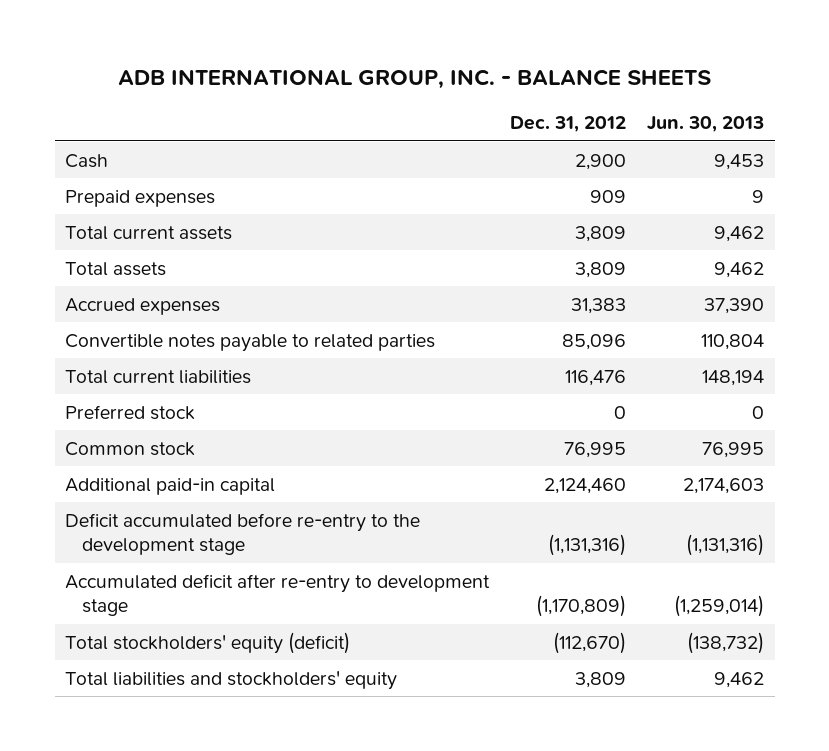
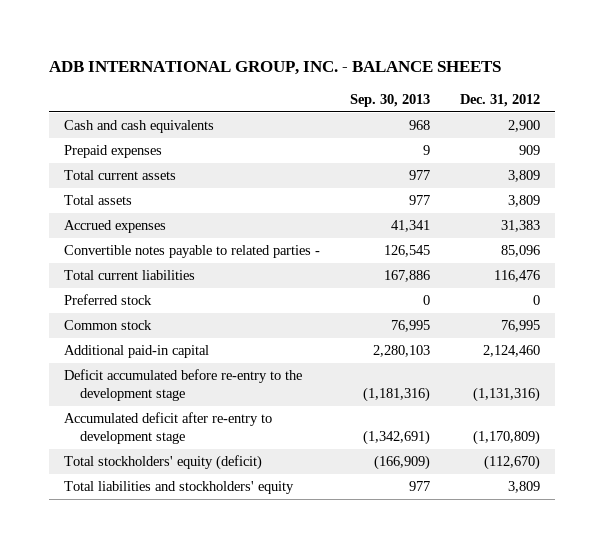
- | Dec. 31, 2012 | Jun. 30, 2013
+ | Sep. 30, 2013 | Dec. 31, 2012
- Cash | 2,900 | 9,453
+ Cash and cash equivalents | 968 | 2,900
- Convertible notes payable to related parties | 85,096 | 110,804
+ Convertible notes payable to related parties - | 126,545 | 85,096

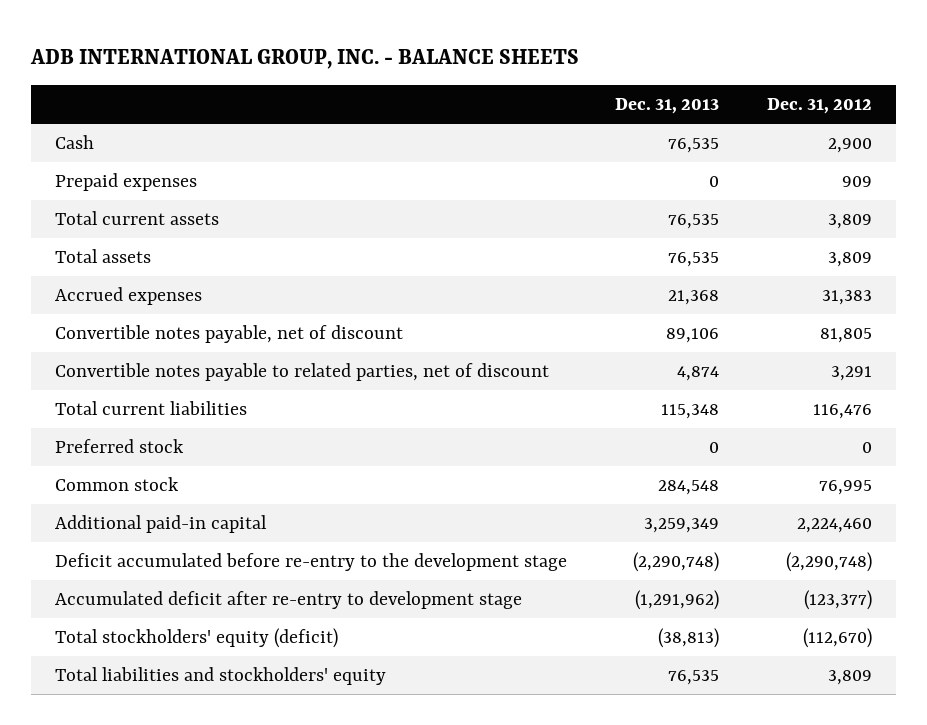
- | Sep. 30, 2013 | Dec. 31, 2012
+ | Dec. 31, 2013 | Dec. 31, 2012
- Cash and cash equivalents | 968 | 2,900
+ Cash | 76,535 | 2,900
- Convertible notes payable to related parties - | 126,545 | 85,096
+ Convertible notes payable, net of discount | 89,106 | 81,805
+ Convertible notes payable to related parties, net of discount | 4,874 | 3,291
- Additional paid-in capital | 2,280,103 | 2,124,460
- Deficit accumulated before re-entry to the development stage | (1,181,316) | (1,131,316)
- Accumulated deficit after re-entry to development stage | (1,342,691) | (1,170,809)
+ Additional paid-in capital | 3,259,349 | 2,224,460
+ Deficit accumulated before re-entry to the development stage | (2,290,748) | (2,290,748)
+ Accumulated deficit after re-entry to development stage | (1,291,962) | (123,377)

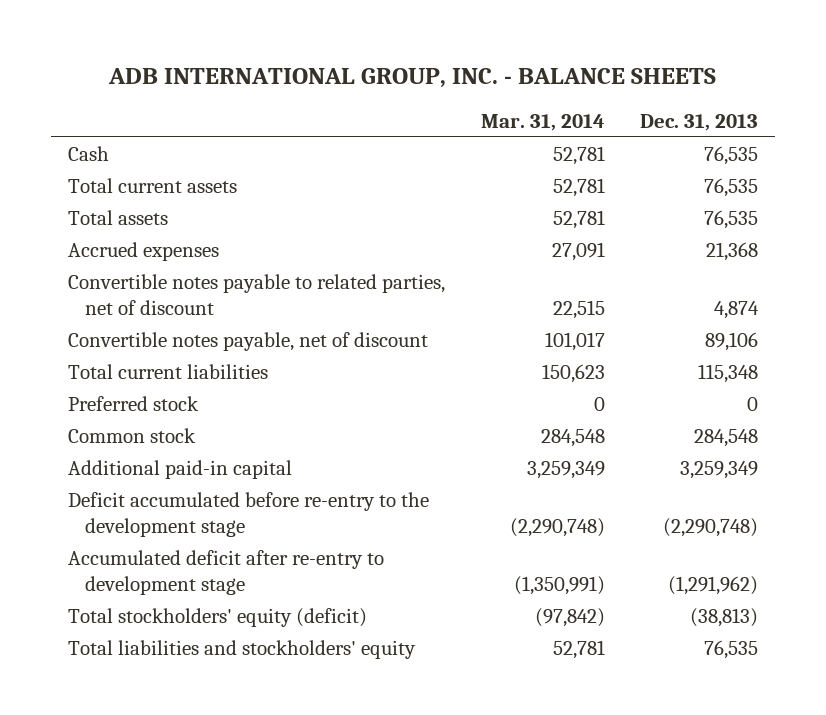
- | Dec. 31, 2013 | Dec. 31, 2012
+ | Mar. 31, 2014 | Dec. 31, 2013
- Prepaid expenses | 0 | 909
moved down: Convertible notes payable, net of discount | 101,017 | 89,106

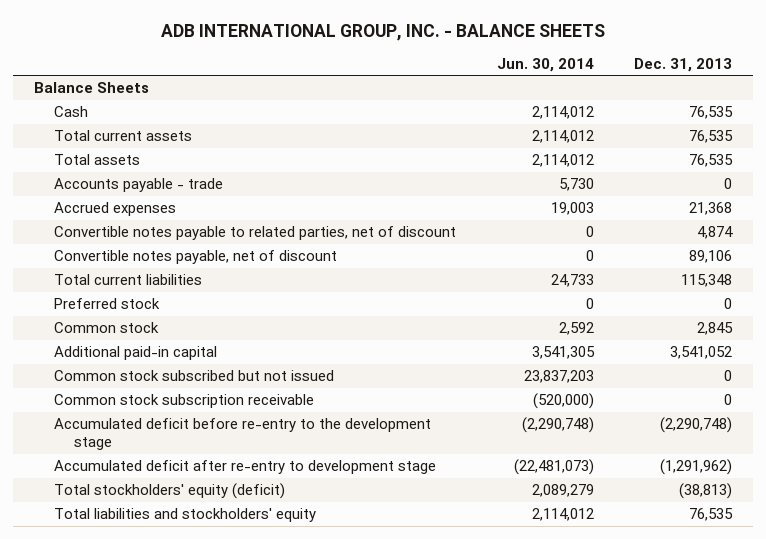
- | Mar. 31, 2014 | Dec. 31, 2013
+ | Jun. 30, 2014 | Dec. 31, 2013
+ Balance Sheets
+ Accounts payable - trade | 5,730 | 0
- Common stock | 284,548 | 284,548
- Additional paid-in capital | 3,259,349 | 3,259,349
- Deficit accumulated before re-entry to the development stage | (2,290,748) | (2,290,748)
+ Common stock | 2,592 | 2,845
+ Additional paid-in capital | 3,541,305 | 3,541,052
+ Common stock subscribed but not issued | 23,837,203 | 0
+ Common stock subscription receivable | (520,000) | 0
+ Accumulated deficit before re-entry to the development stage | (2,290,748) | (2,290,748)

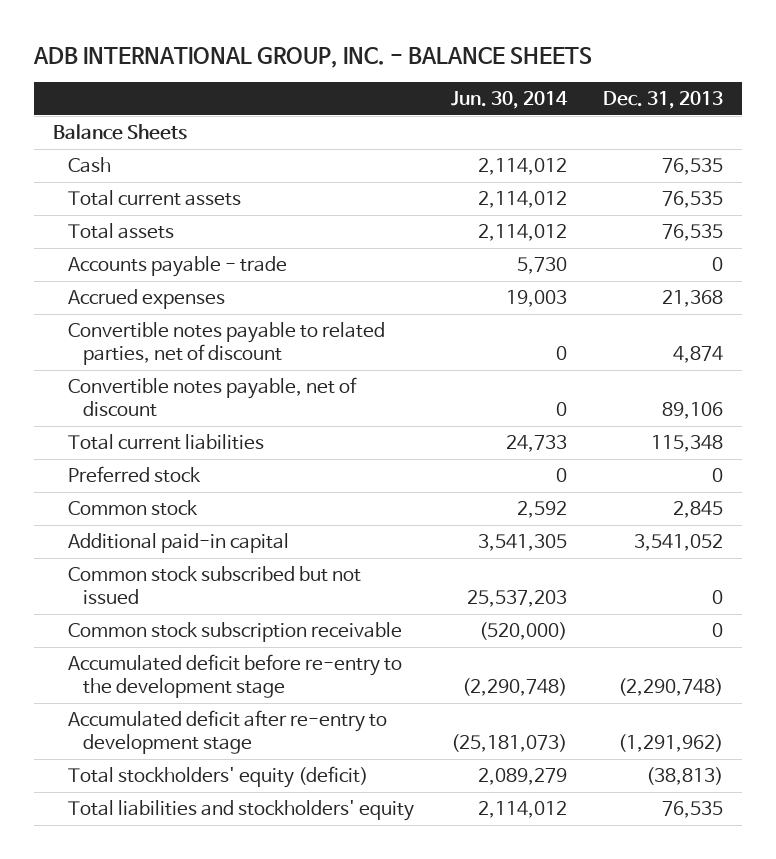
- Common stock subscribed but not issued | 23,837,203 | 0
+ Common stock subscribed but not issued | 25,537,203 | 0
- Accumulated deficit after re-entry to development stage | (22,481,073) | (1,291,962)
+ Accumulated deficit after re-entry to development stage | (25,181,073) | (1,291,962)

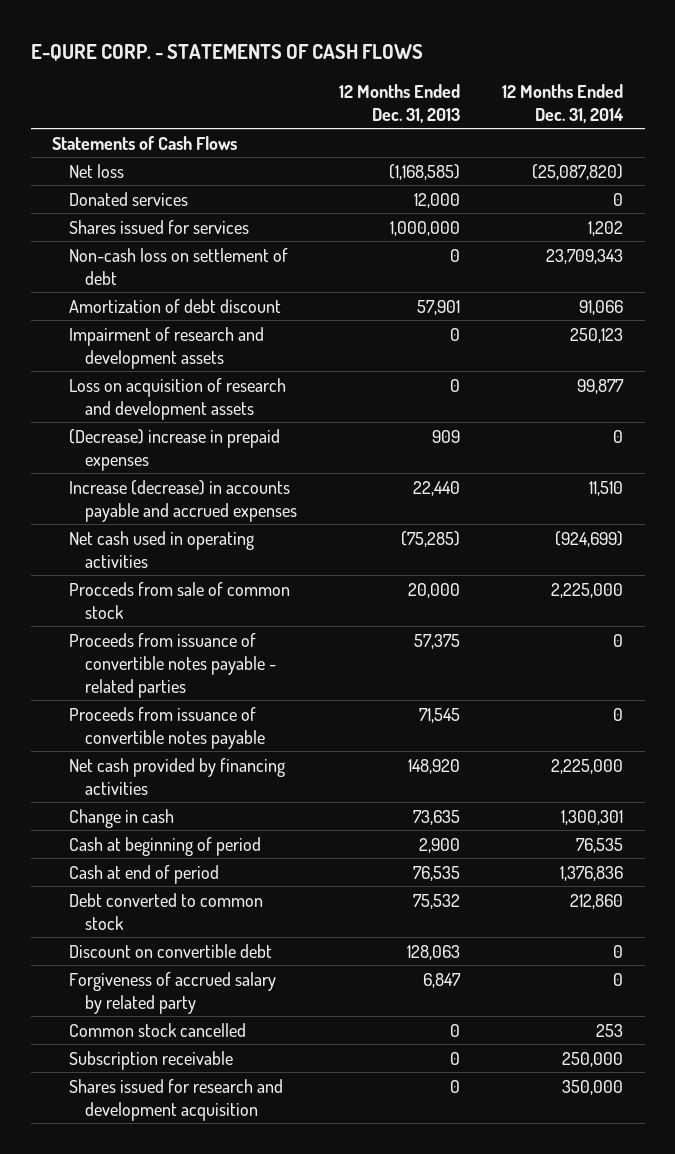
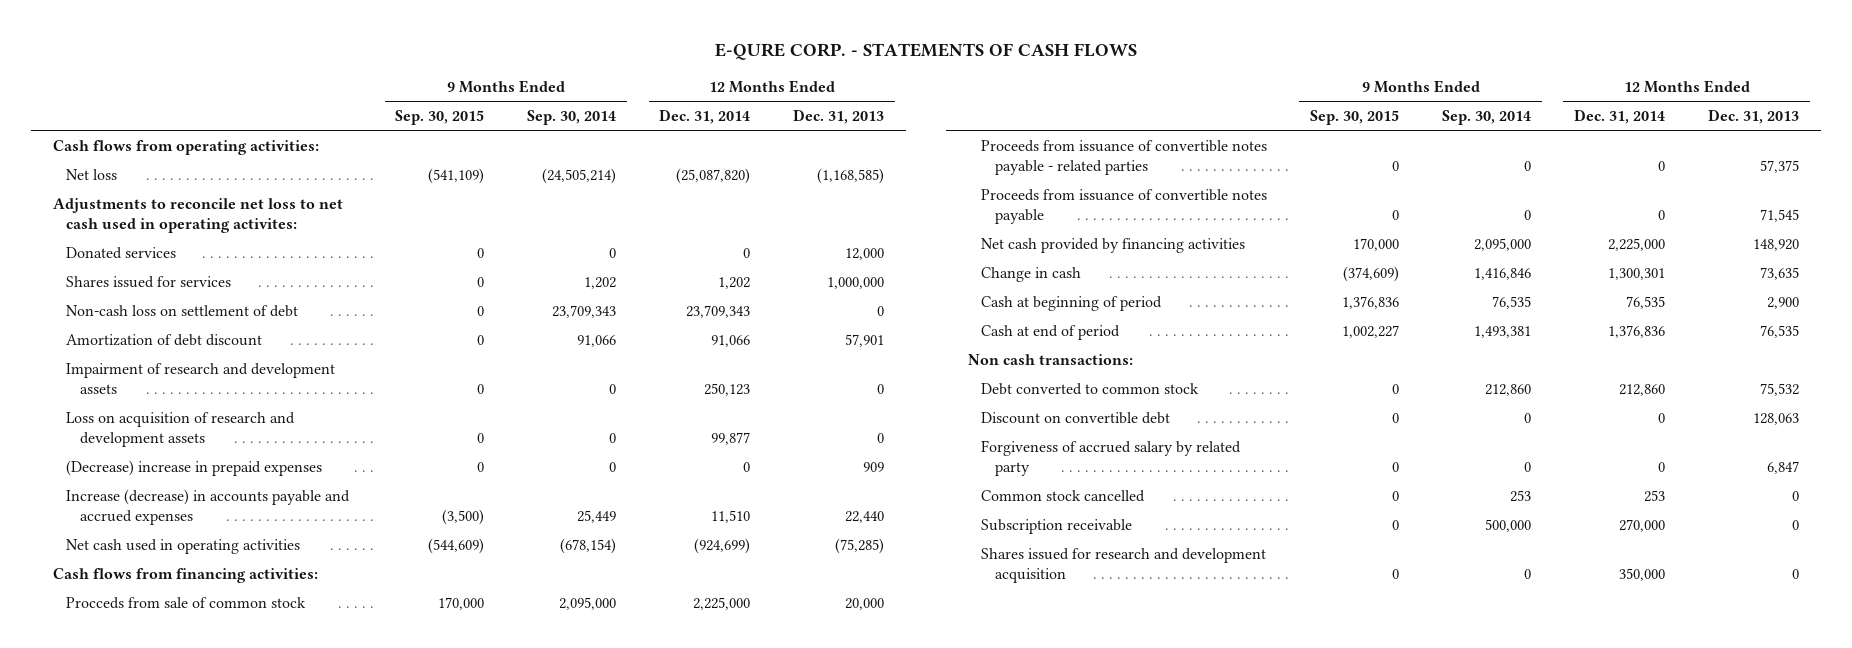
- | 12 Months Ended Dec. 31, 2013 | 12 Months Ended Dec. 31, 2014
+ | 9 Months Ended Sep. 30, 2015 | 9 Months Ended Sep. 30, 2014 | 12 Months Ended Dec. 31, 2014 | 12 Months Ended Dec. 31, 2013
- Statements of Cash Flows
+ Cash flows from operating activities:
+ Adjustments to reconcile net loss to net cash used in operating activites:
+ Cash flows from financing activities:
+ Non cash transactions:
- Subscription receivable | 0 | 250,000
+ Subscription receivable | 0 | 500,000 | 270,000 | 0

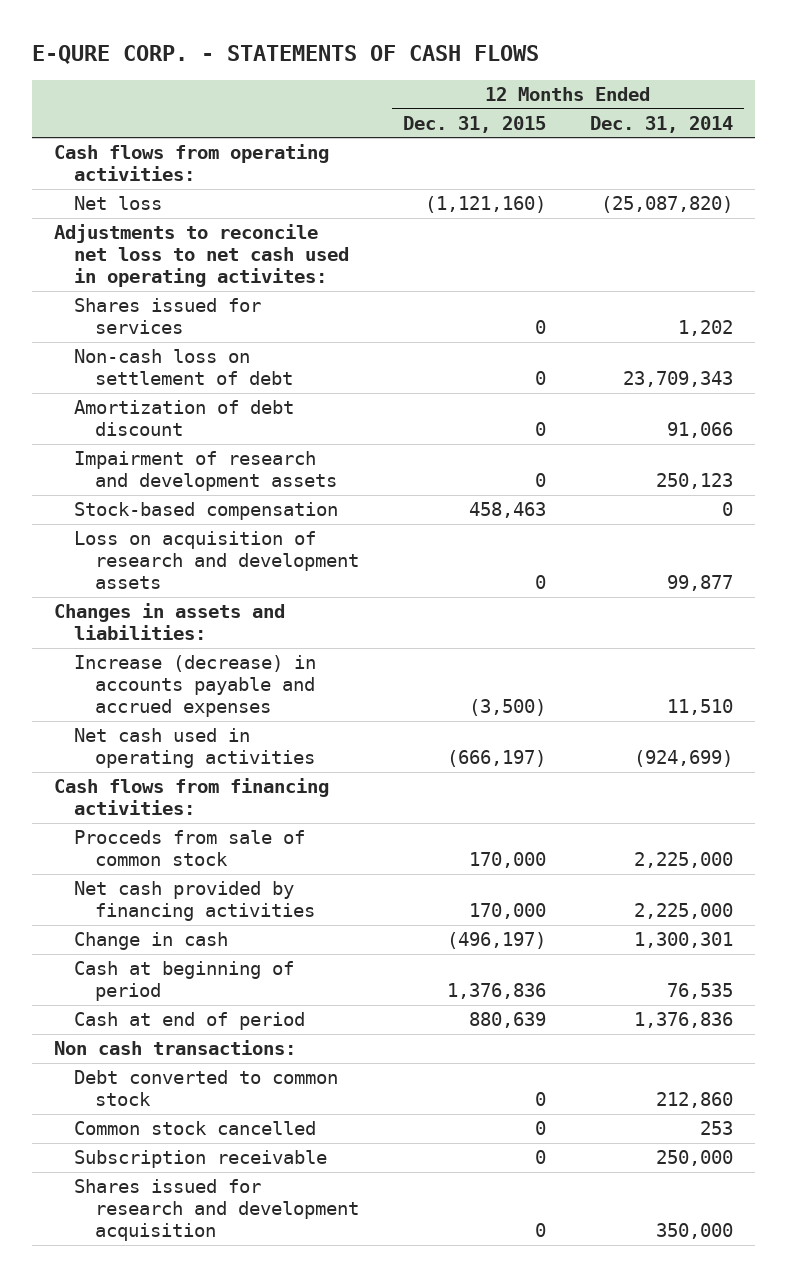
- | 9 Months Ended Sep. 30, 2015 | 9 Months Ended Sep. 30, 2014 | 12 Months Ended Dec. 31, 2014 | 12 Months Ended Dec. 31, 2013
+ | 12 Months Ended Dec. 31, 2015 | 12 Months Ended Dec. 31, 2014
- Donated services | 0 | 0 | 0 | 12,000
+ Stock-based compensation | 458,463 | 0
- (Decrease) increase in prepaid expenses | 0 | 0 | 0 | 909
+ Changes in assets and liabilities:
- Proceeds from issuance of convertible notes payable - related parties | 0 | 0 | 0 | 57,375
- Proceeds from issuance of convertible notes payable | 0 | 0 | 0 | 71,545
- Discount on convertible debt | 0 | 0 | 0 | 128,063
- Forgiveness of accrued salary by related party | 0 | 0 | 0 | 6,847
- Subscription receivable | 0 | 500,000 | 270,000 | 0
+ Subscription receivable | 0 | 250,000

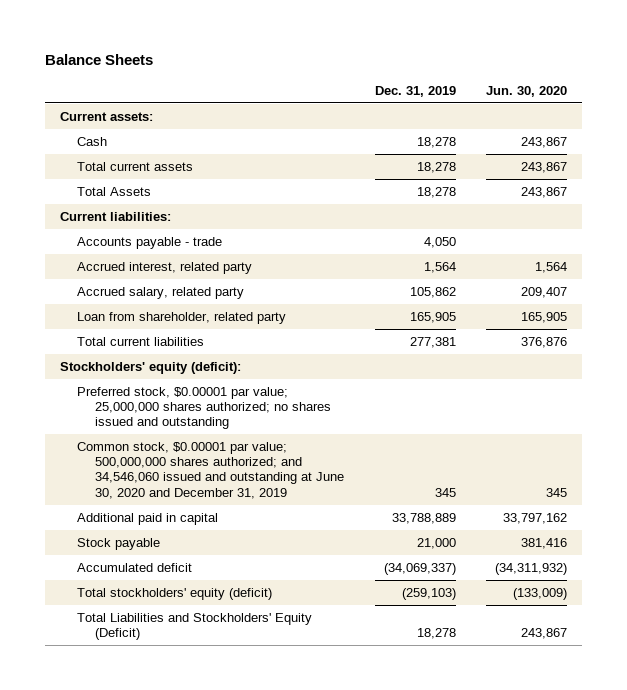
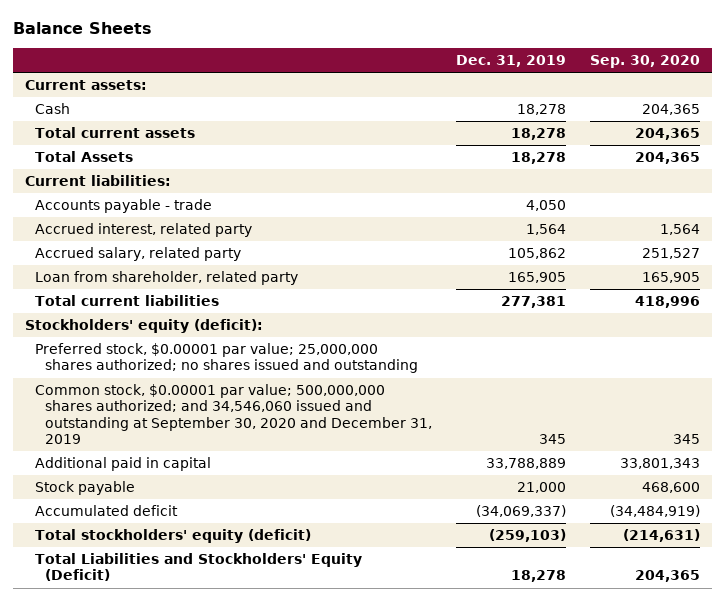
- | Dec. 31, 2019 | Jun. 30, 2020
+ | Dec. 31, 2019 | Sep. 30, 2020
- Common stock, $0.00001 par value; 500,000,000 shares authorized; and 34,546,060 issued and outstanding at June 30, 2020 and December 31, 2019 | 345 | 345
+ Common stock, $0.00001 par value; 500,000,000 shares authorized; and 34,546,060 issued and outstanding at September 30, 2020 and December 31, 2019 | 345 | 345

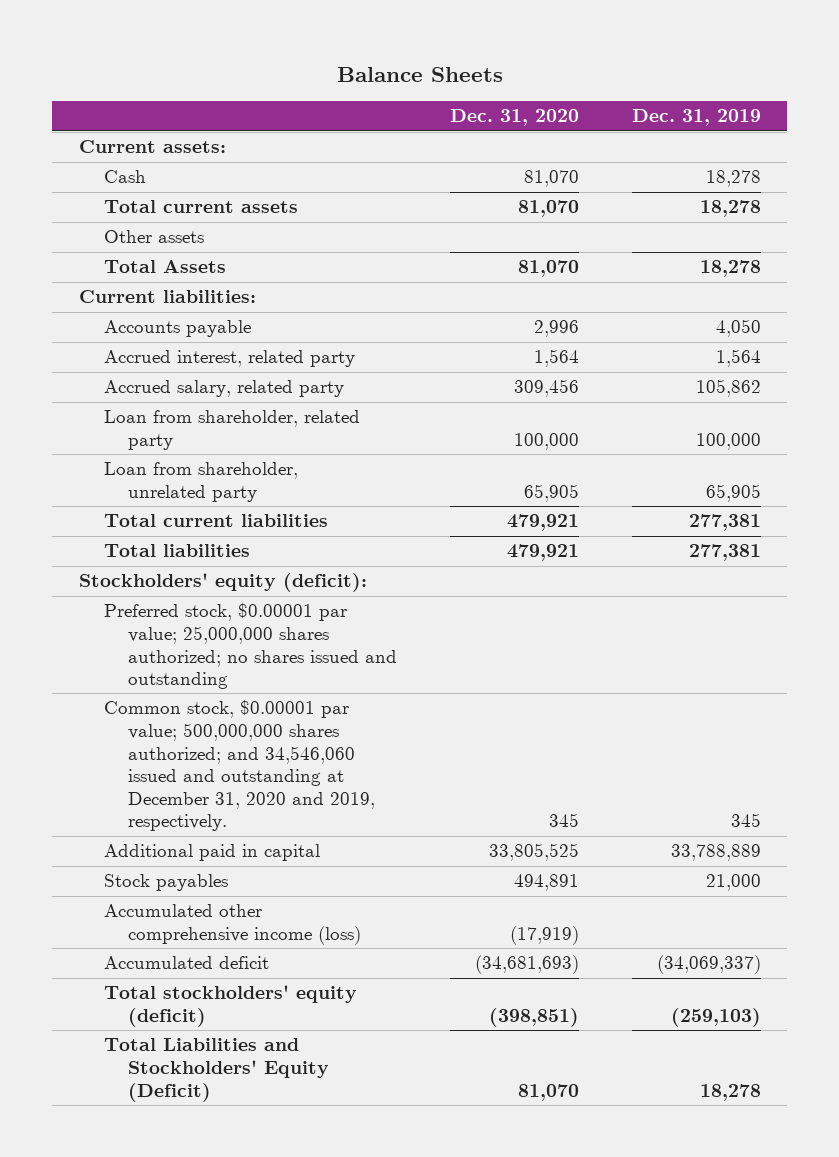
- | Dec. 31, 2019 | Sep. 30, 2020
+ | Dec. 31, 2020 | Dec. 31, 2019
+ Other assets
- Accounts payable - trade | 4,050 |
+ Accounts payable | 2,996 | 4,050
- Loan from shareholder, related party | 165,905 | 165,905
+ Loan from shareholder, related party | 100,000 | 100,000
+ Loan from shareholder, unrelated party | 65,905 | 65,905
+ Total liabilities | 479,921 | 277,381
- Common stock, $0.00001 par value; 500,000,000 shares authorized; and 34,546,060 issued and outstanding at September 30, 2020 and December 31, 2019 | 345 | 345
+ Common stock, $0.00001 par value; 500,000,000 shares authorized; and 34,546,060 issued and outstanding at December 31, 2020 and 2019, respectively. | 345 | 345
- Stock payable | 21,000 | 468,600
+ Stock payables | 494,891 | 21,000
+ Accumulated other comprehensive income (loss) | (17,919) |

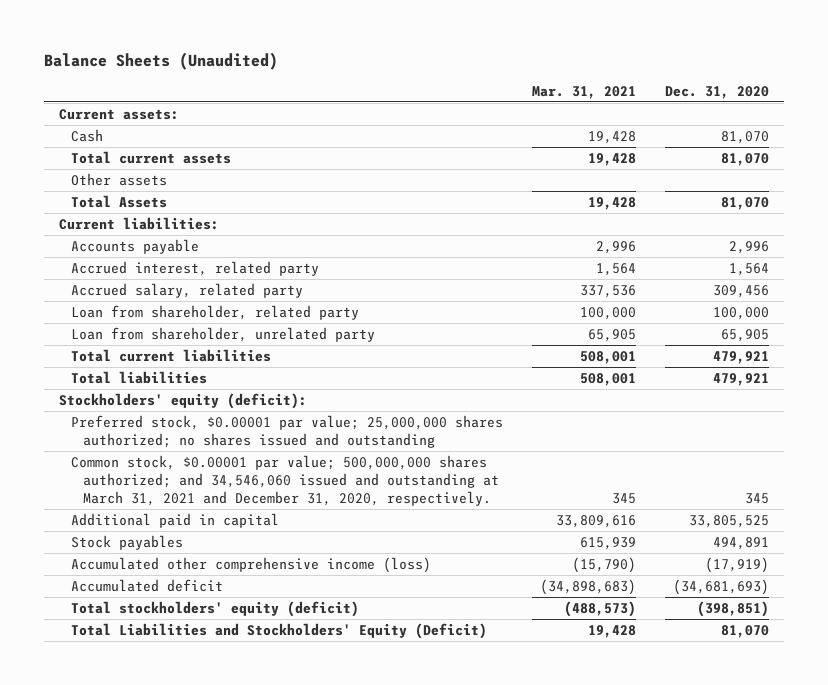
- Balance Sheets
+ Balance Sheets (Unaudited)
- | Dec. 31, 2020 | Dec. 31, 2019
+ | Mar. 31, 2021 | Dec. 31, 2020
- Common stock, $0.00001 par value; 500,000,000 shares authorized; and 34,546,060 issued and outstanding at December 31, 2020 and 2019, respectively. | 345 | 345
+ Common stock, $0.00001 par value; 500,000,000 shares authorized; and 34,546,060 issued and outstanding at March 31, 2021 and December 31, 2020, respectively. | 345 | 345

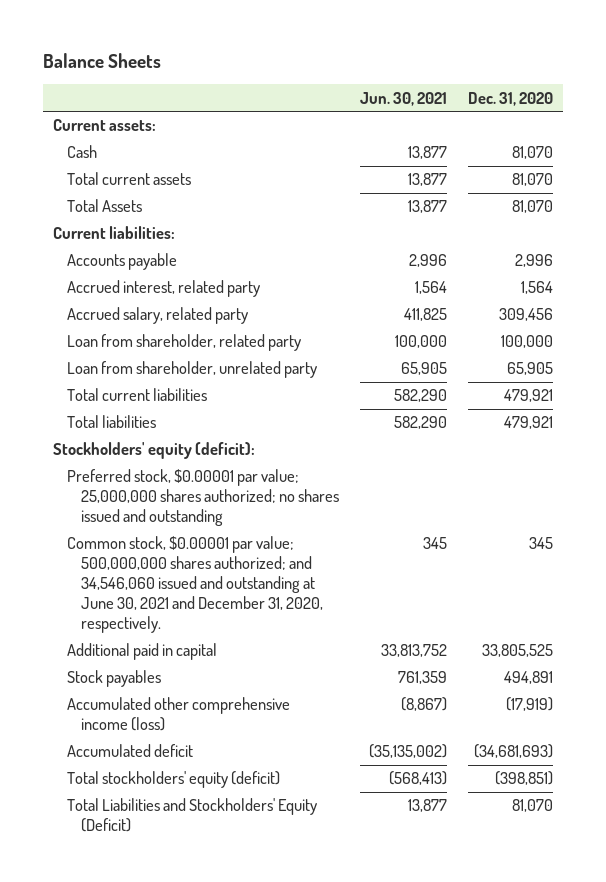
- Balance Sheets (Unaudited)
+ Balance Sheets
- | Mar. 31, 2021 | Dec. 31, 2020
+ | Jun. 30, 2021 | Dec. 31, 2020
- Other assets
- Common stock, $0.00001 par value; 500,000,000 shares authorized; and 34,546,060 issued and outstanding at March 31, 2021 and December 31, 2020, respectively. | 345 | 345
+ Common stock, $0.00001 par value; 500,000,000 shares authorized; and 34,546,060 issued and outstanding at June 30, 2021 and December 31, 2020, respectively. | 345 | 345

